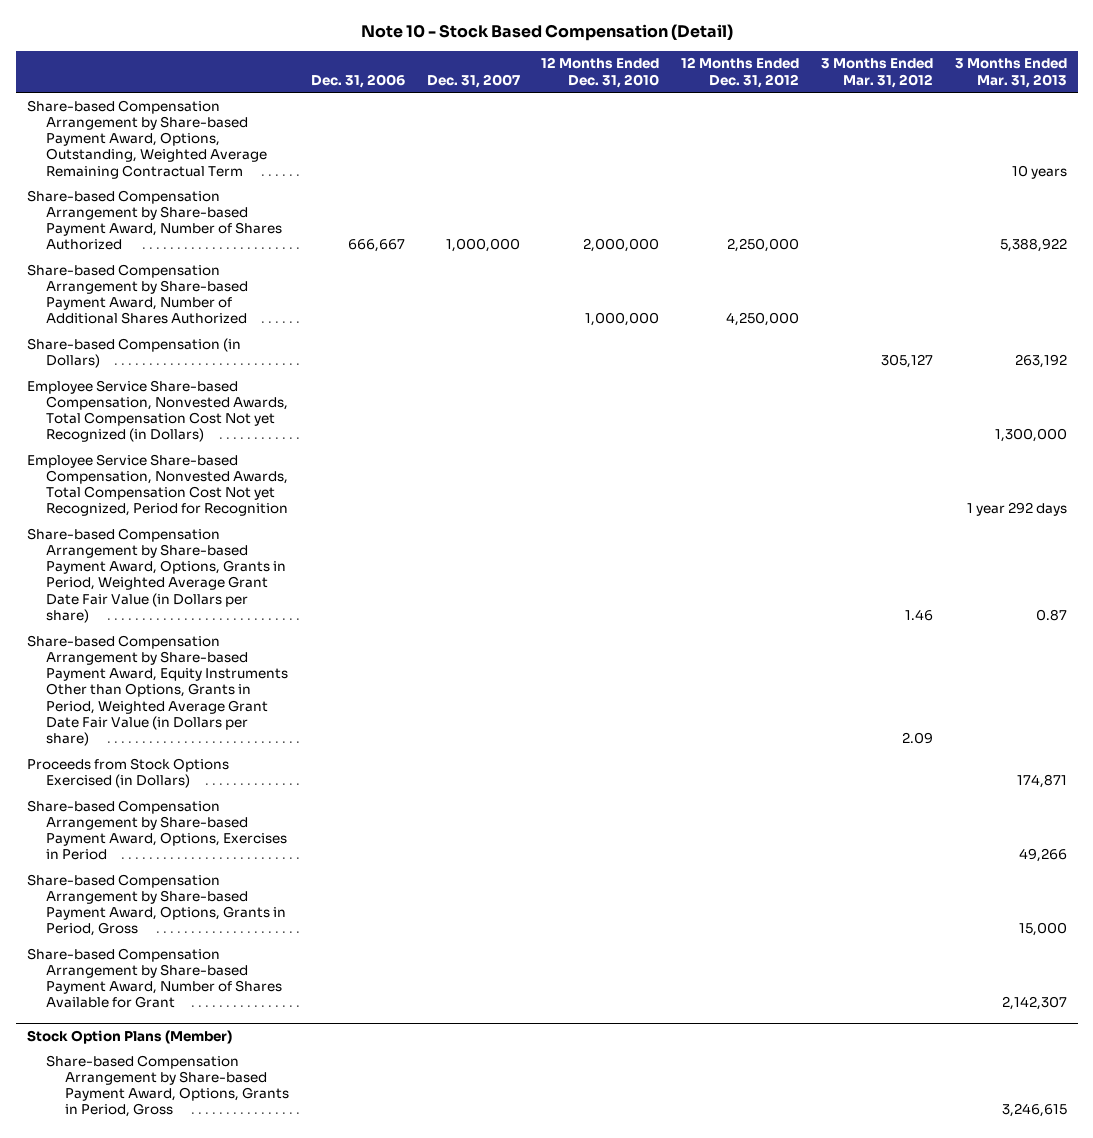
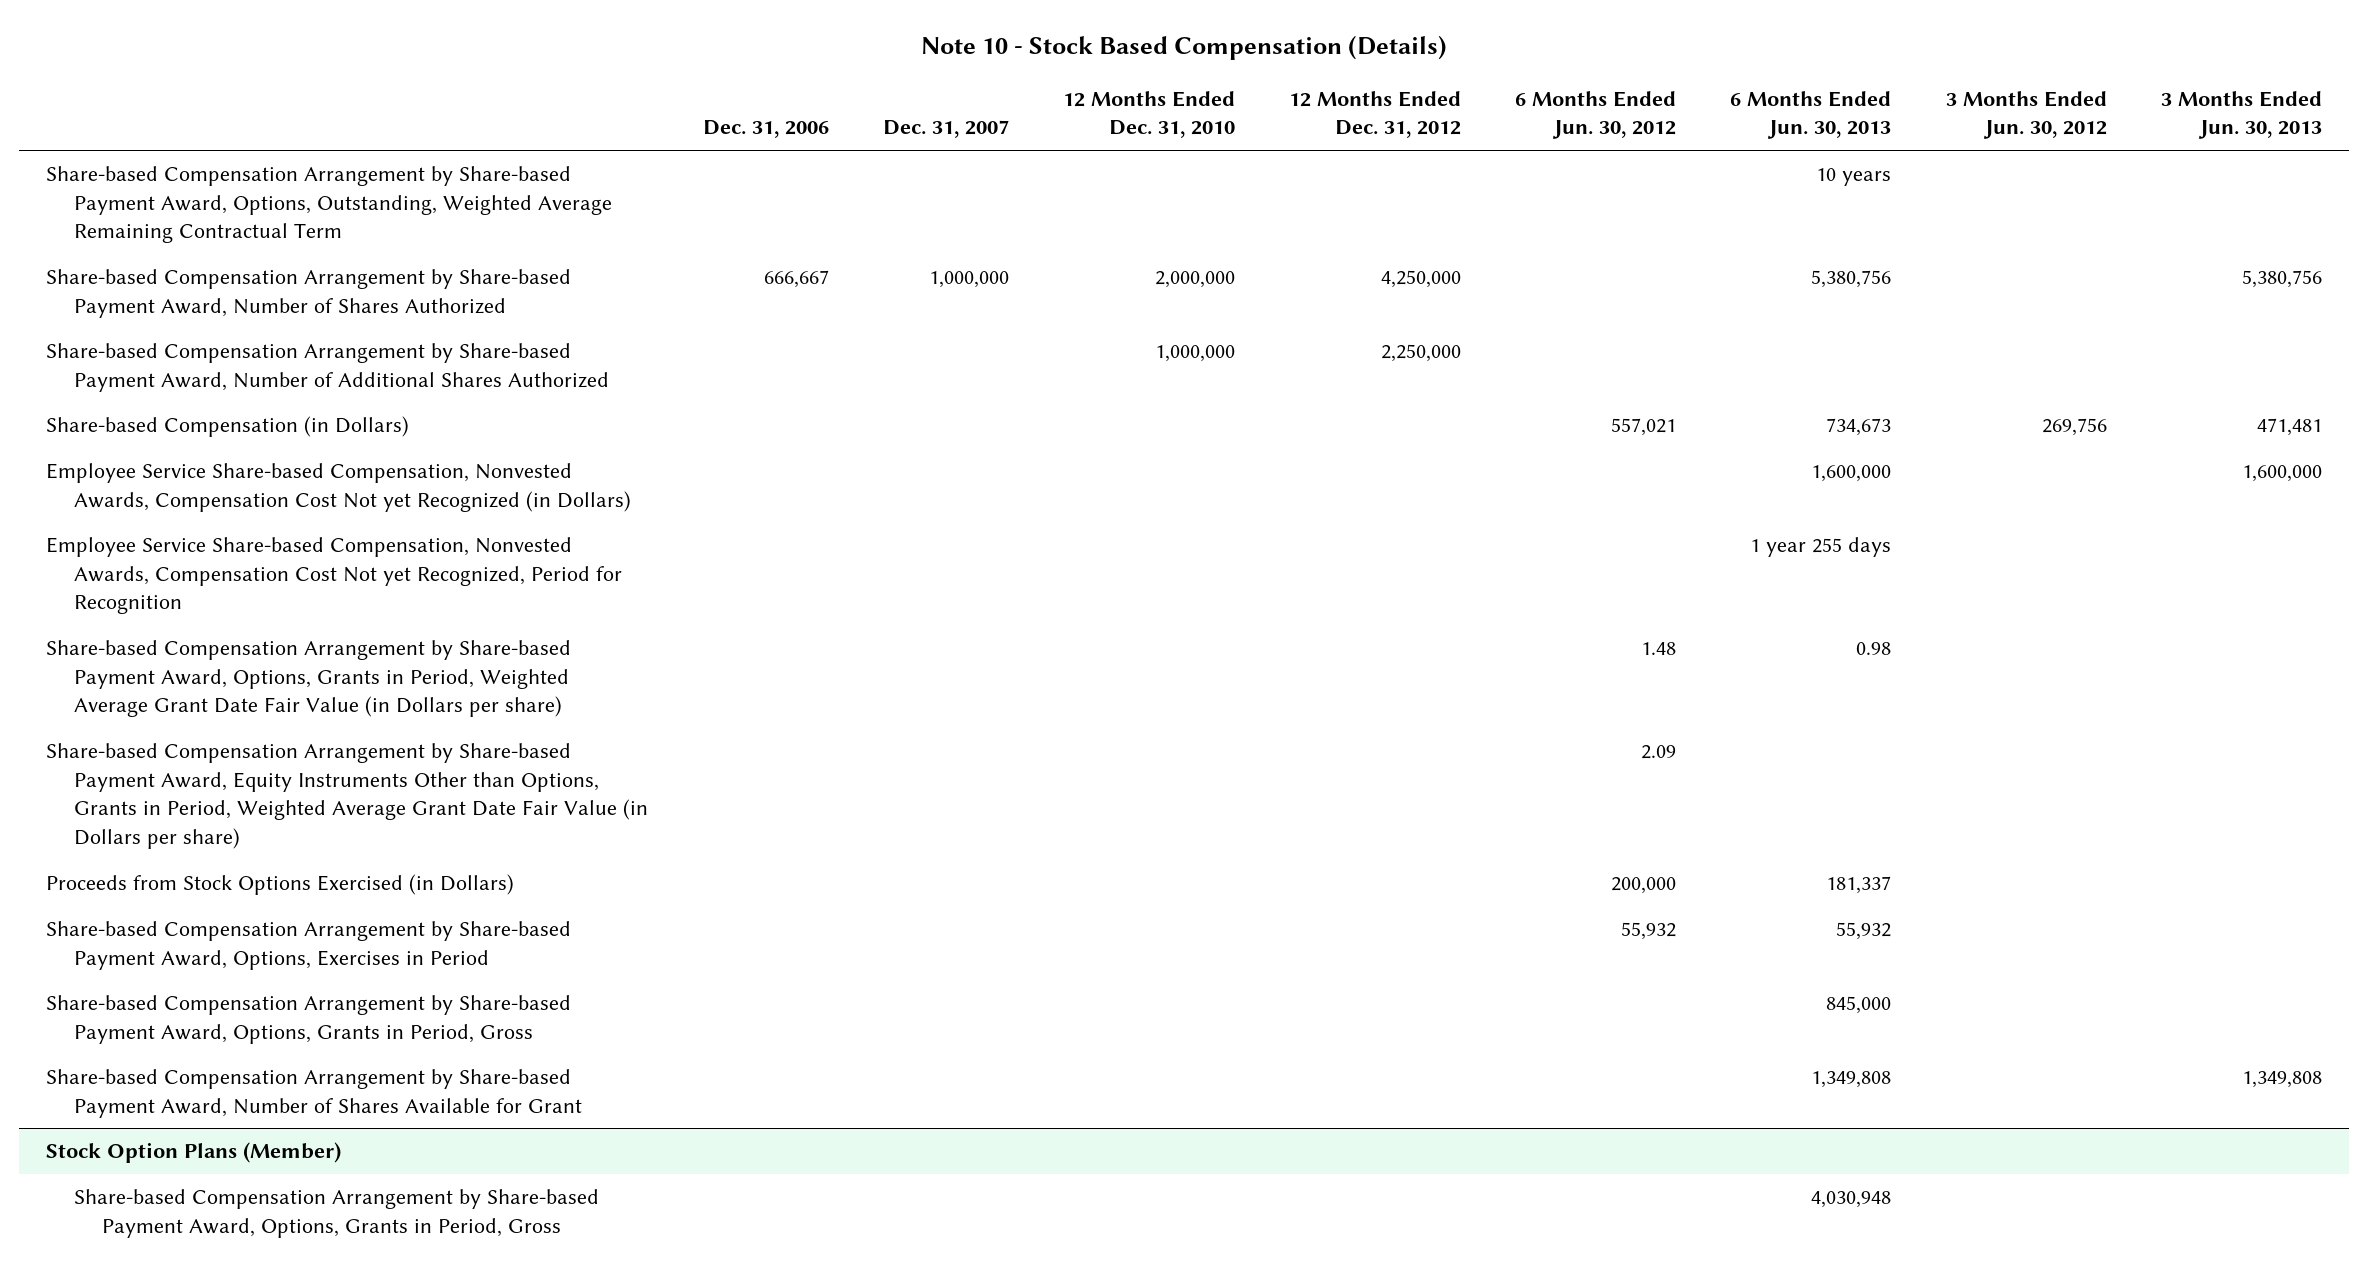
- Note 10 - Stock Based Compensation (Detail)
+ Note 10 - Stock Based Compensation (Details)
- | Dec. 31, 2006 | Dec. 31, 2007 | 12 Months Ended Dec. 31, 2010 | 12 Months Ended Dec. 31, 2012 | 3 Months Ended Mar. 31, 2012 | 3 Months Ended Mar. 31, 2013
+ | Dec. 31, 2006 | Dec. 31, 2007 | 12 Months Ended Dec. 31, 2010 | 12 Months Ended Dec. 31, 2012 | 6 Months Ended Jun. 30, 2012 | 6 Months Ended Jun. 30, 2013 | 3 Months Ended Jun. 30, 2012 | 3 Months Ended Jun. 30, 2013
- Share-based Compensation Arrangement by Share-based Payment Award, Number of Shares Authorized | 666,667 | 1,000,000 | 2,000,000 | 2,250,000 | | 5,388,922
- Share-based Compensation Arrangement by Share-based Payment Award, Number of Additional Shares Authorized | | | 1,000,000 | 4,250,000 | |
+ Share-based Compensation Arrangement by Share-based Payment Award, Number of Shares Authorized | 666,667 | 1,000,000 | 2,000,000 | 4,250,000 | | 5,380,756 | | 5,380,756
+ Share-based Compensation Arrangement by Share-based Payment Award, Number of Additional Shares Authorized | | | 1,000,000 | 2,250,000 | | | |
- Employee Service Share-based Compensation, Nonvested Awards, Total Compensation Cost Not yet Recognized (in Dollars) | | | | | | 1,300,000
- Employee Service Share-based Compensation, Nonvested Awards, Total Compensation Cost Not yet Recognized, Period for Recognition | | | | | | 1 year 292 days
+ Employee Service Share-based Compensation, Nonvested Awards, Compensation Cost Not yet Recognized (in Dollars) | | | | | | 1,600,000 | | 1,600,000
+ Employee Service Share-based Compensation, Nonvested Awards, Compensation Cost Not yet Recognized, Period for Recognition | | | | | | 1 year 255 days | |

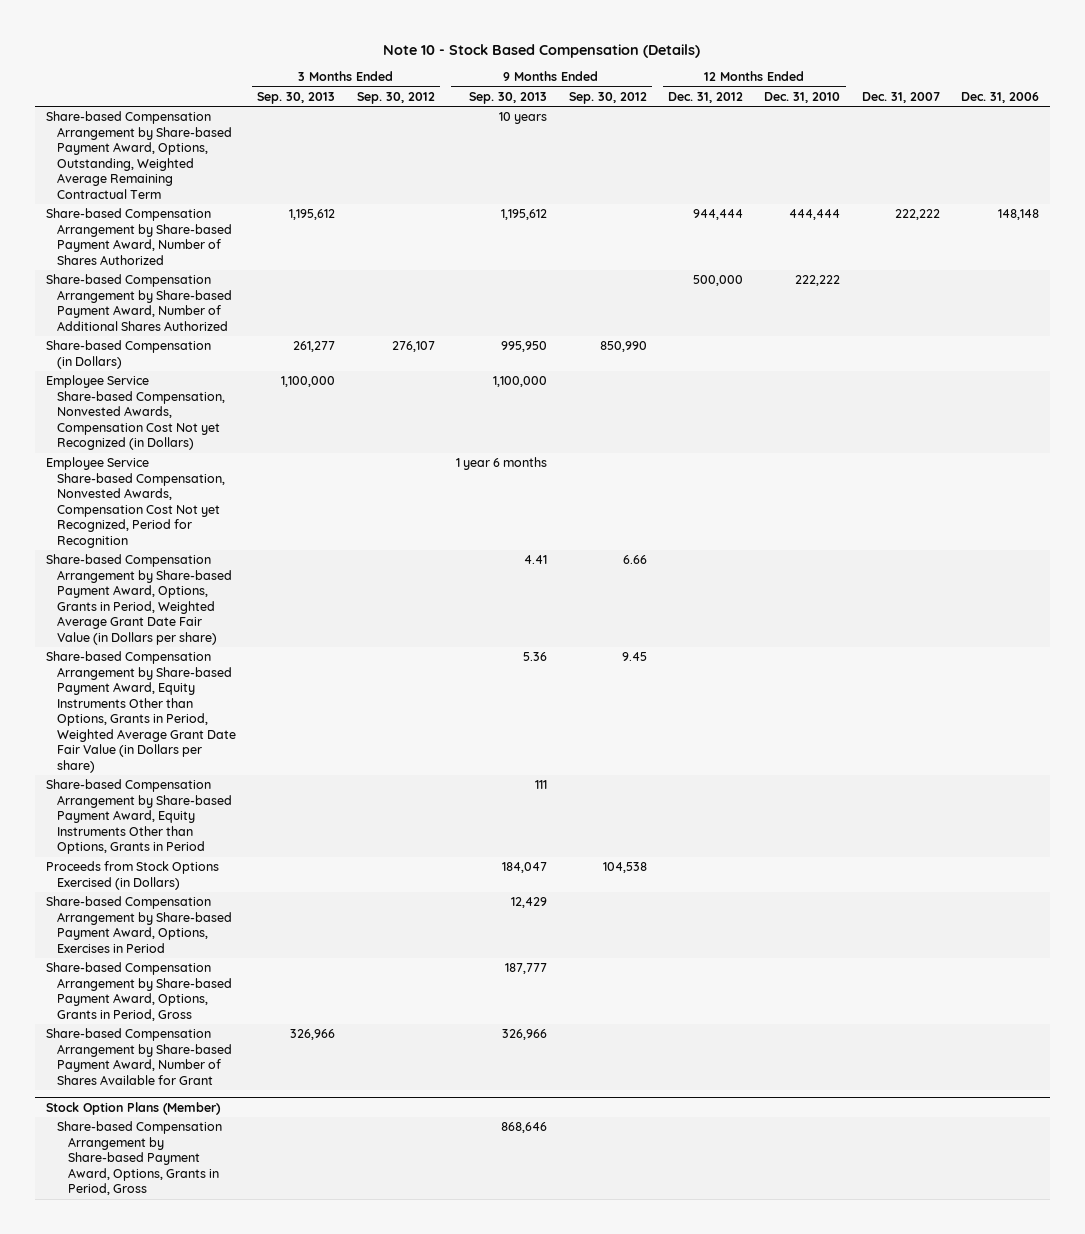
- | Dec. 31, 2006 | Dec. 31, 2007 | 12 Months Ended Dec. 31, 2010 | 12 Months Ended Dec. 31, 2012 | 6 Months Ended Jun. 30, 2012 | 6 Months Ended Jun. 30, 2013 | 3 Months Ended Jun. 30, 2012 | 3 Months Ended Jun. 30, 2013
+ | 3 Months Ended Sep. 30, 2013 | 3 Months Ended Sep. 30, 2012 | 9 Months Ended Sep. 30, 2013 | 9 Months Ended Sep. 30, 2012 | 12 Months Ended Dec. 31, 2012 | 12 Months Ended Dec. 31, 2010 | Dec. 31, 2007 | Dec. 31, 2006
- Share-based Compensation Arrangement by Share-based Payment Award, Number of Shares Authorized | 666,667 | 1,000,000 | 2,000,000 | 4,250,000 | | 5,380,756 | | 5,380,756
- Share-based Compensation Arrangement by Share-based Payment Award, Number of Additional Shares Authorized | | | 1,000,000 | 2,250,000 | | | |
+ Share-based Compensation Arrangement by Share-based Payment Award, Number of Shares Authorized | 1,195,612 | | 1,195,612 | | 944,444 | 444,444 | 222,222 | 148,148
+ Share-based Compensation Arrangement by Share-based Payment Award, Number of Additional Shares Authorized | | | | | 500,000 | 222,222 | |
+ Share-based Compensation Arrangement by Share-based Payment Award, Equity Instruments Other than Options, Grants in Period | | | 111 | | | | |

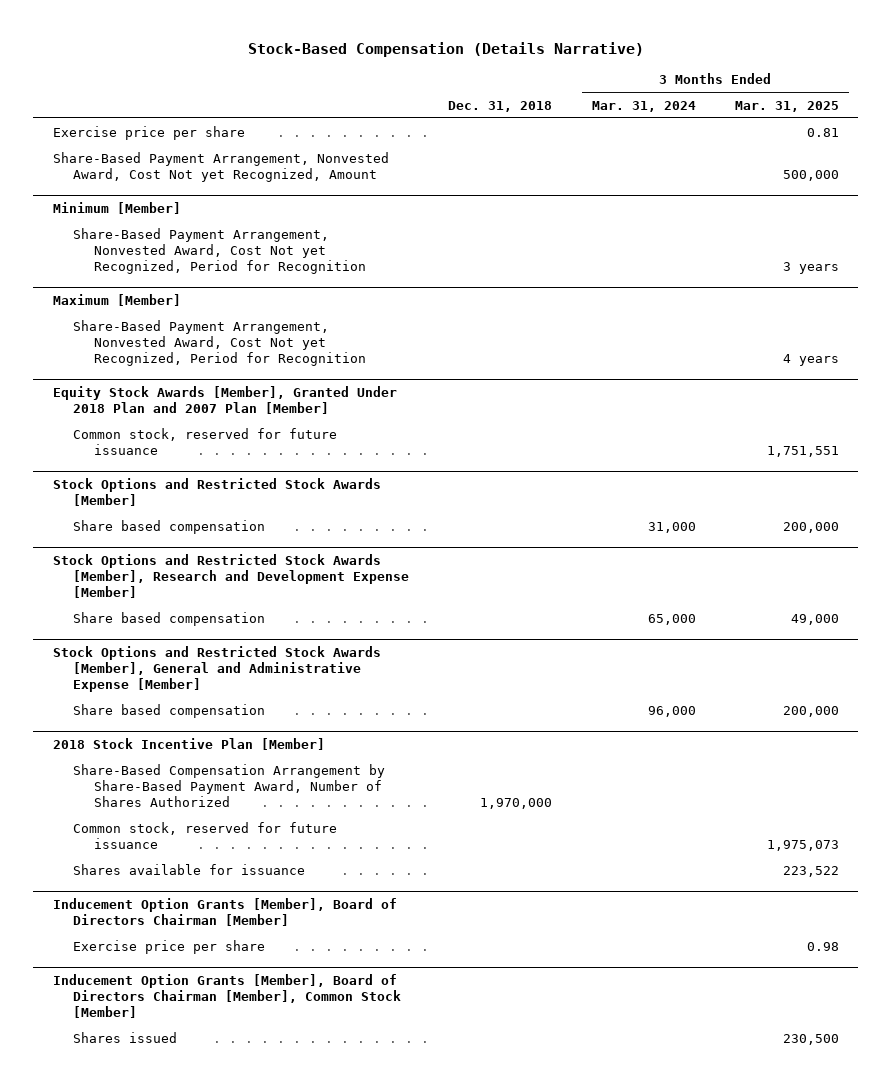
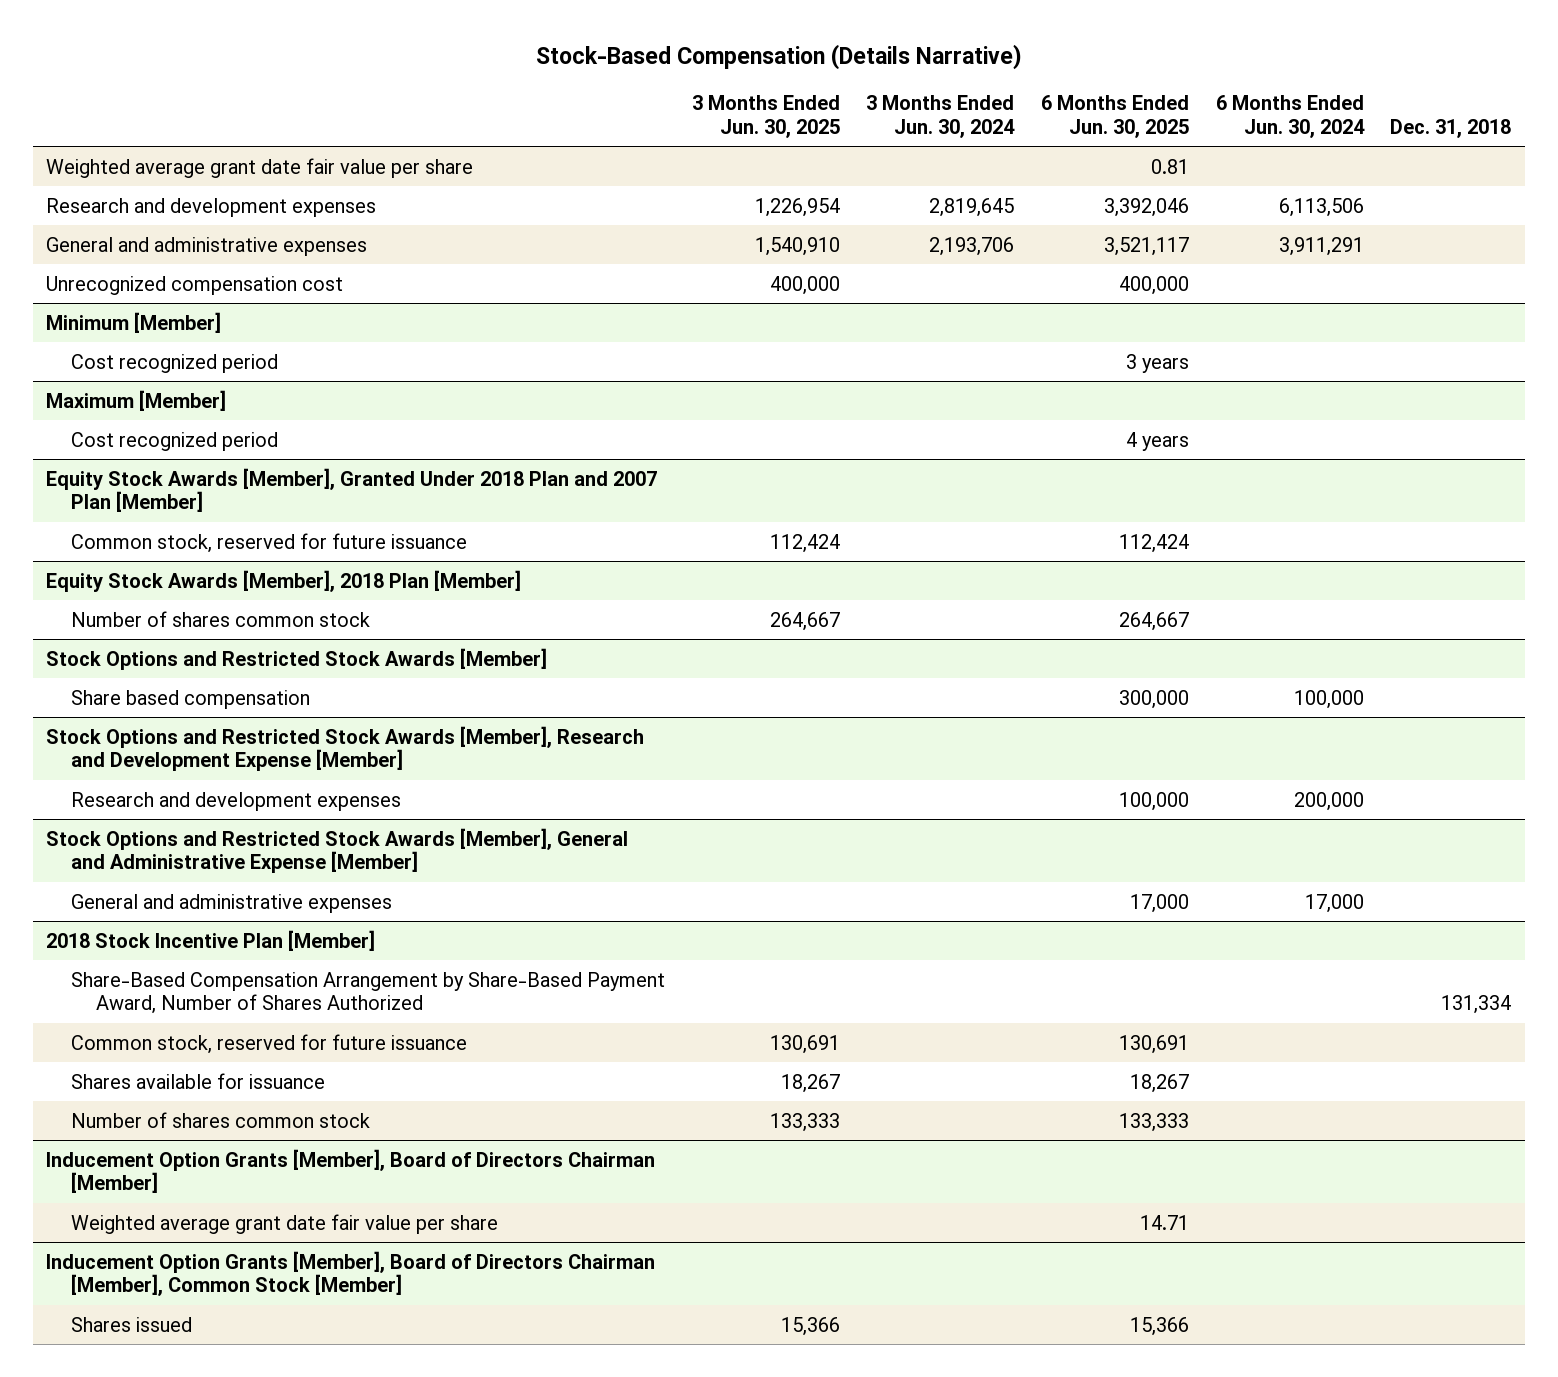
- | Dec. 31, 2018 | 3 Months Ended Mar. 31, 2024 | 3 Months Ended Mar. 31, 2025
+ | 3 Months Ended Jun. 30, 2025 | 3 Months Ended Jun. 30, 2024 | 6 Months Ended Jun. 30, 2025 | 6 Months Ended Jun. 30, 2024 | Dec. 31, 2018
- Exercise price per share | | | 0.81
- Share-Based Payment Arrangement, Nonvested Award, Cost Not yet Recognized, Amount | | | 500,000
+ Weighted average grant date fair value per share | | | 0.81 | |
+ Research and development expenses | 1,226,954 | 2,819,645 | 3,392,046 | 6,113,506 |
+ General and administrative expenses | 1,540,910 | 2,193,706 | 3,521,117 | 3,911,291 |
+ Unrecognized compensation cost | 400,000 | | 400,000 | |
@ Minimum [Member]
- Share-Based Payment Arrangement, Nonvested Award, Cost Not yet Recognized, Period for Recognition | | | 3 years
+ Cost recognized period | | | 3 years | |
@ Maximum [Member]
- Share-Based Payment Arrangement, Nonvested Award, Cost Not yet Recognized, Period for Recognition | | | 4 years
+ Cost recognized period | | | 4 years | |
+ Equity Stock Awards [Member], 2018 Plan [Member]
+ Number of shares common stock | 264,667 | | 264,667 | |
@ Stock Options and Restricted Stock Awards [Member], Research and Development Expense [Member]
- Share based compensation | | 65,000 | 49,000
+ Research and development expenses | | | 100,000 | 200,000 |
@ Stock Options and Restricted Stock Awards [Member], General and Administrative Expense [Member]
- Share based compensation | | 96,000 | 200,000
+ General and administrative expenses | | | 17,000 | 17,000 |
@ 2018 Stock Incentive Plan [Member]
- Share-Based Compensation Arrangement by Share-Based Payment Award, Number of Shares Authorized | 1,970,000 | |
+ Share-Based Compensation Arrangement by Share-Based Payment Award, Number of Shares Authorized | | | | | 131,334
+ Number of shares common stock | 133,333 | | 133,333 | |
@ Inducement Option Grants [Member], Board of Directors Chairman [Member]
- Exercise price per share | | | 0.98
+ Weighted average grant date fair value per share | | | 14.71 | |

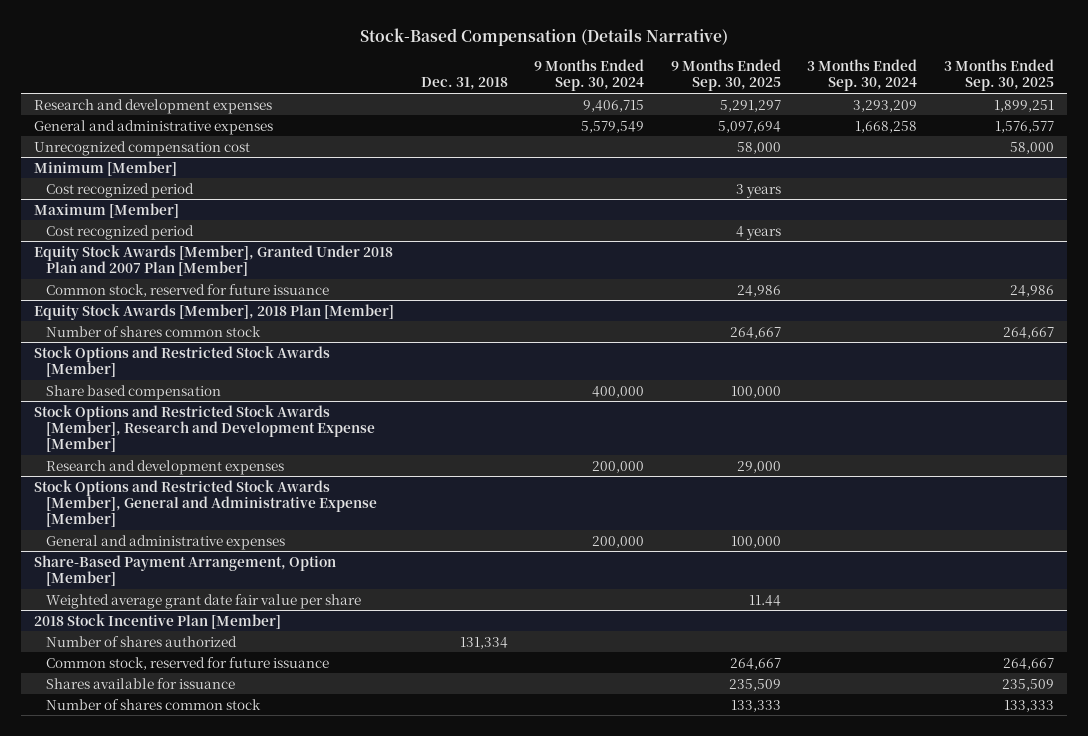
- | 3 Months Ended Jun. 30, 2025 | 3 Months Ended Jun. 30, 2024 | 6 Months Ended Jun. 30, 2025 | 6 Months Ended Jun. 30, 2024 | Dec. 31, 2018
+ | Dec. 31, 2018 | 9 Months Ended Sep. 30, 2024 | 9 Months Ended Sep. 30, 2025 | 3 Months Ended Sep. 30, 2024 | 3 Months Ended Sep. 30, 2025
- Weighted average grant date fair value per share | | | 0.81 | |
+ Share-Based Payment Arrangement, Option [Member]
+ Weighted average grant date fair value per share | | | 11.44 | |
@ 2018 Stock Incentive Plan [Member]
- Share-Based Compensation Arrangement by Share-Based Payment Award, Number of Shares Authorized | | | | | 131,334
+ Number of shares authorized | 131,334 | | | |
- Inducement Option Grants [Member], Board of Directors Chairman [Member]
- Weighted average grant date fair value per share | | | 14.71 | |
- Inducement Option Grants [Member], Board of Directors Chairman [Member], Common Stock [Member]
- Shares issued | 15,366 | | 15,366 | |

